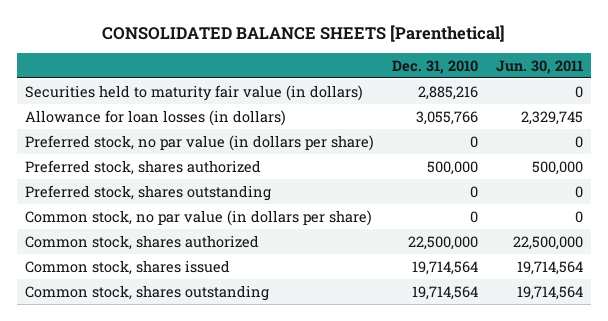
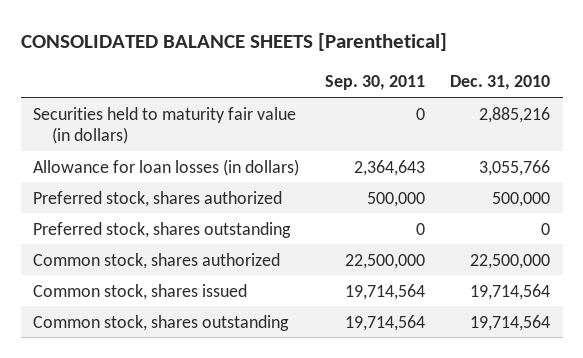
- | Dec. 31, 2010 | Jun. 30, 2011
+ | Sep. 30, 2011 | Dec. 31, 2010
- Preferred stock, no par value (in dollars per share) | 0 | 0
- Common stock, no par value (in dollars per share) | 0 | 0

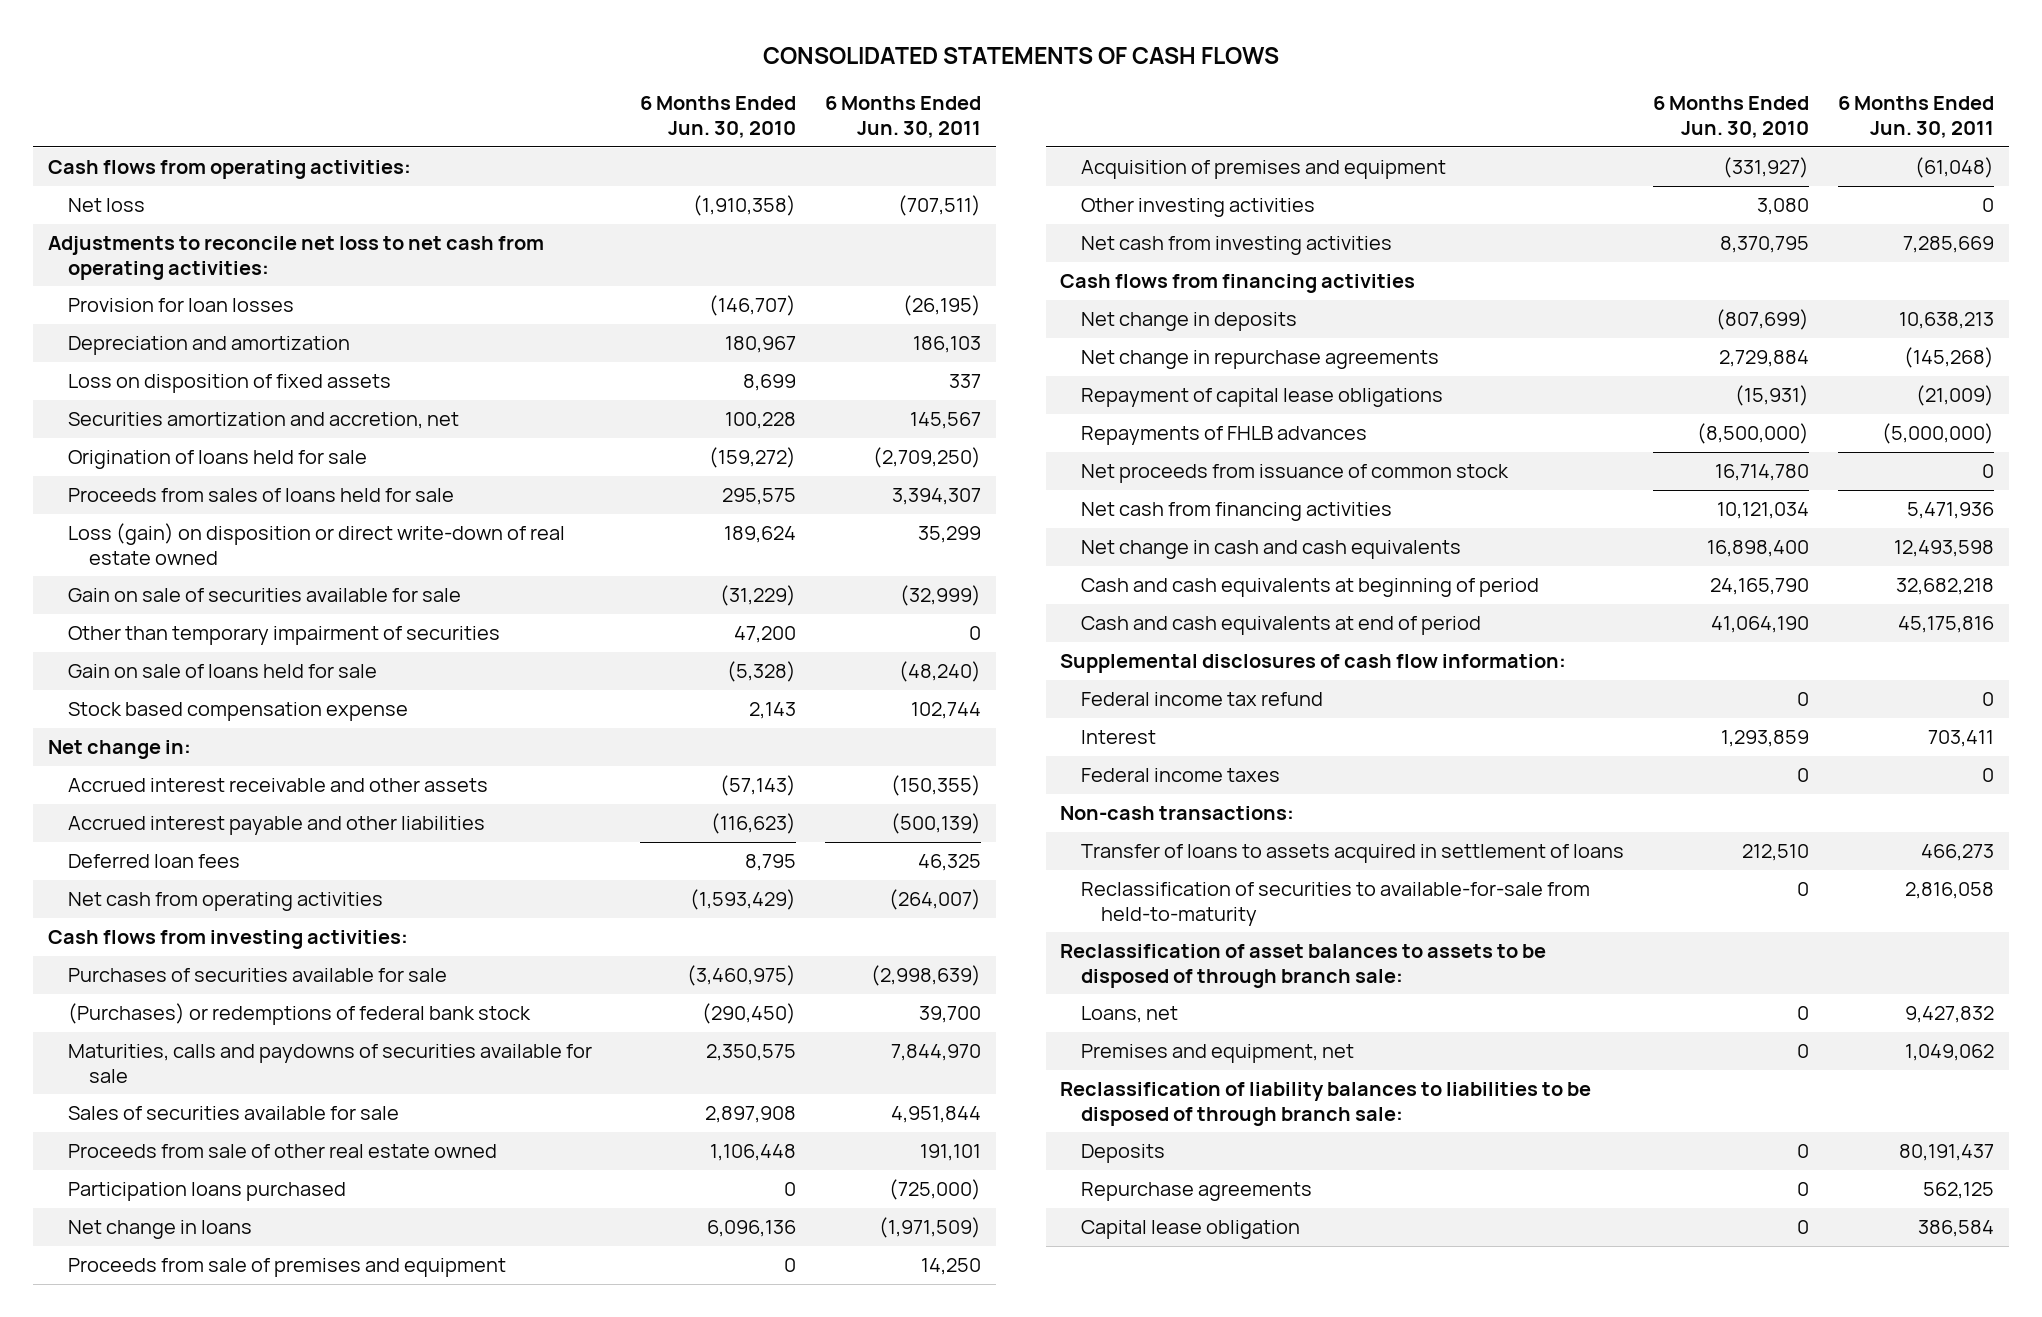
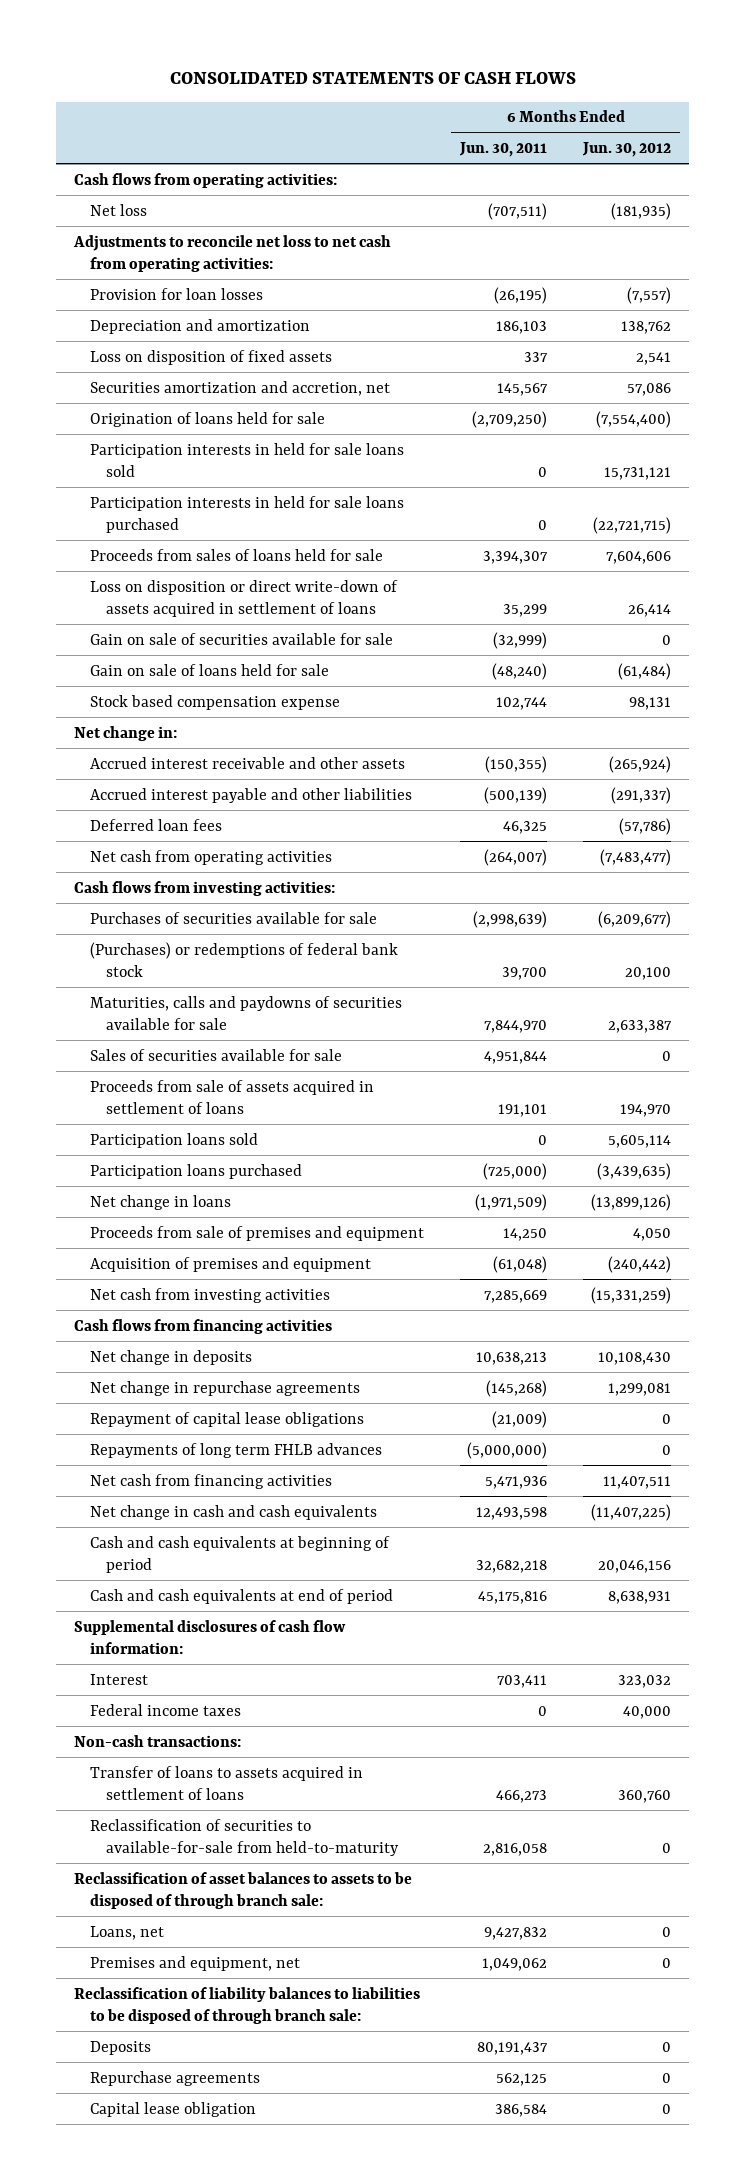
- | 6 Months Ended Jun. 30, 2010 | 6 Months Ended Jun. 30, 2011
+ | 6 Months Ended Jun. 30, 2011 | 6 Months Ended Jun. 30, 2012
+ Participation interests in held for sale loans sold | 0 | 15,731,121
+ Participation interests in held for sale loans purchased | 0 | (22,721,715)
- Loss (gain) on disposition or direct write-down of real estate owned | 189,624 | 35,299
+ Loss on disposition or direct write-down of assets acquired in settlement of loans | 35,299 | 26,414
- Other than temporary impairment of securities | 47,200 | 0
- Proceeds from sale of other real estate owned | 1,106,448 | 191,101
+ Proceeds from sale of assets acquired in settlement of loans | 191,101 | 194,970
+ Participation loans sold | 0 | 5,605,114
- Other investing activities | 3,080 | 0
- Repayments of FHLB advances | (8,500,000) | (5,000,000)
- Net proceeds from issuance of common stock | 16,714,780 | 0
+ Repayments of long term FHLB advances | (5,000,000) | 0
- Federal income tax refund | 0 | 0

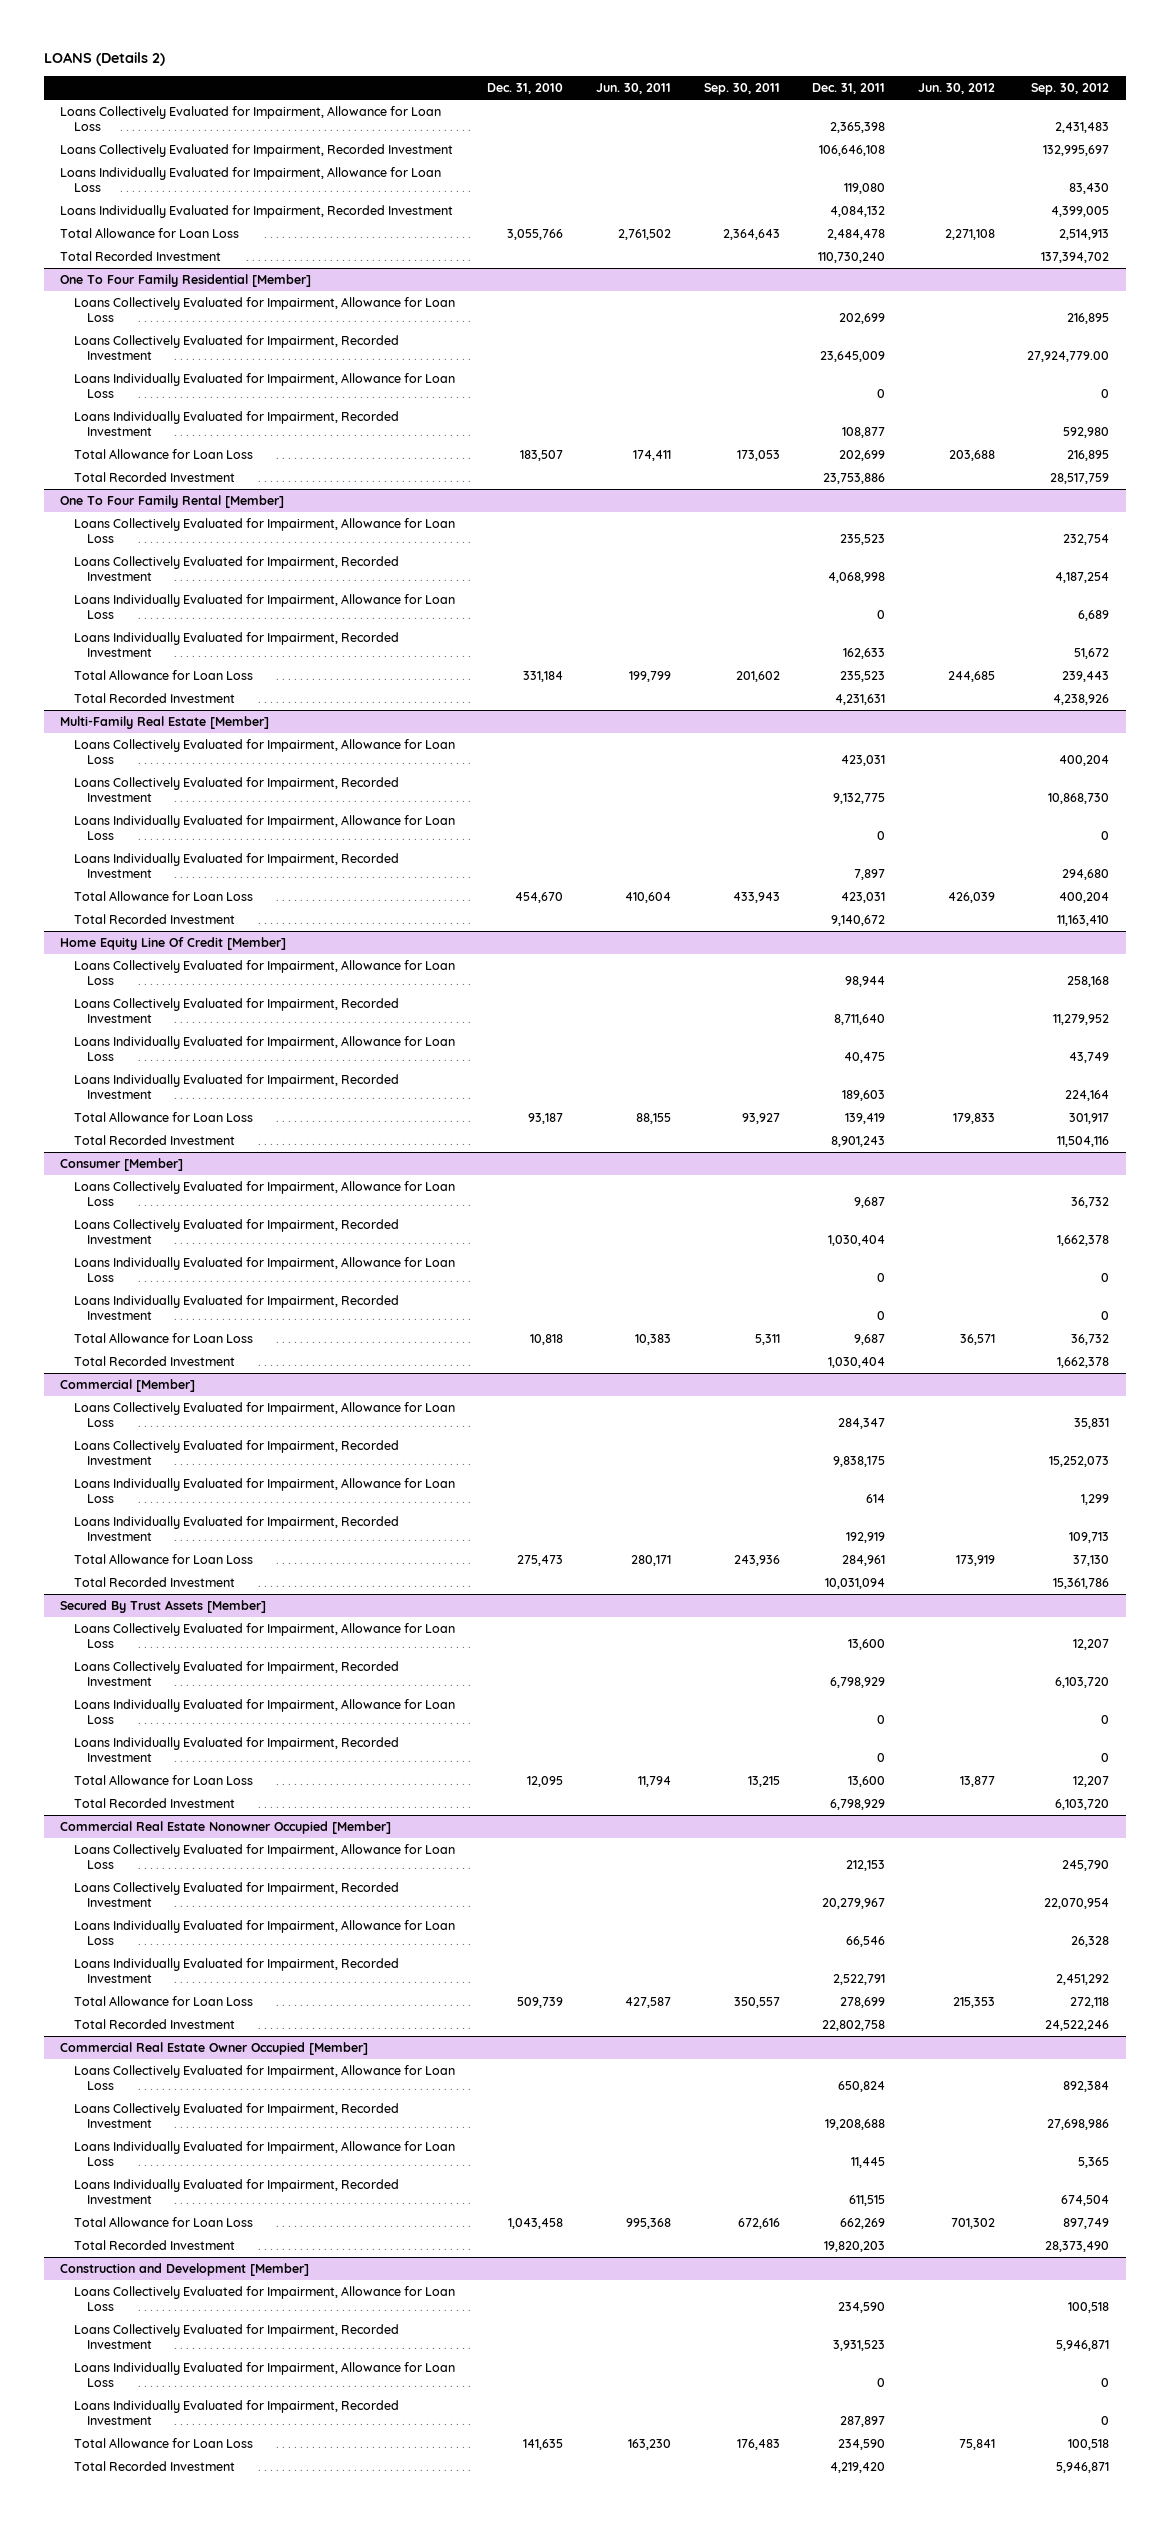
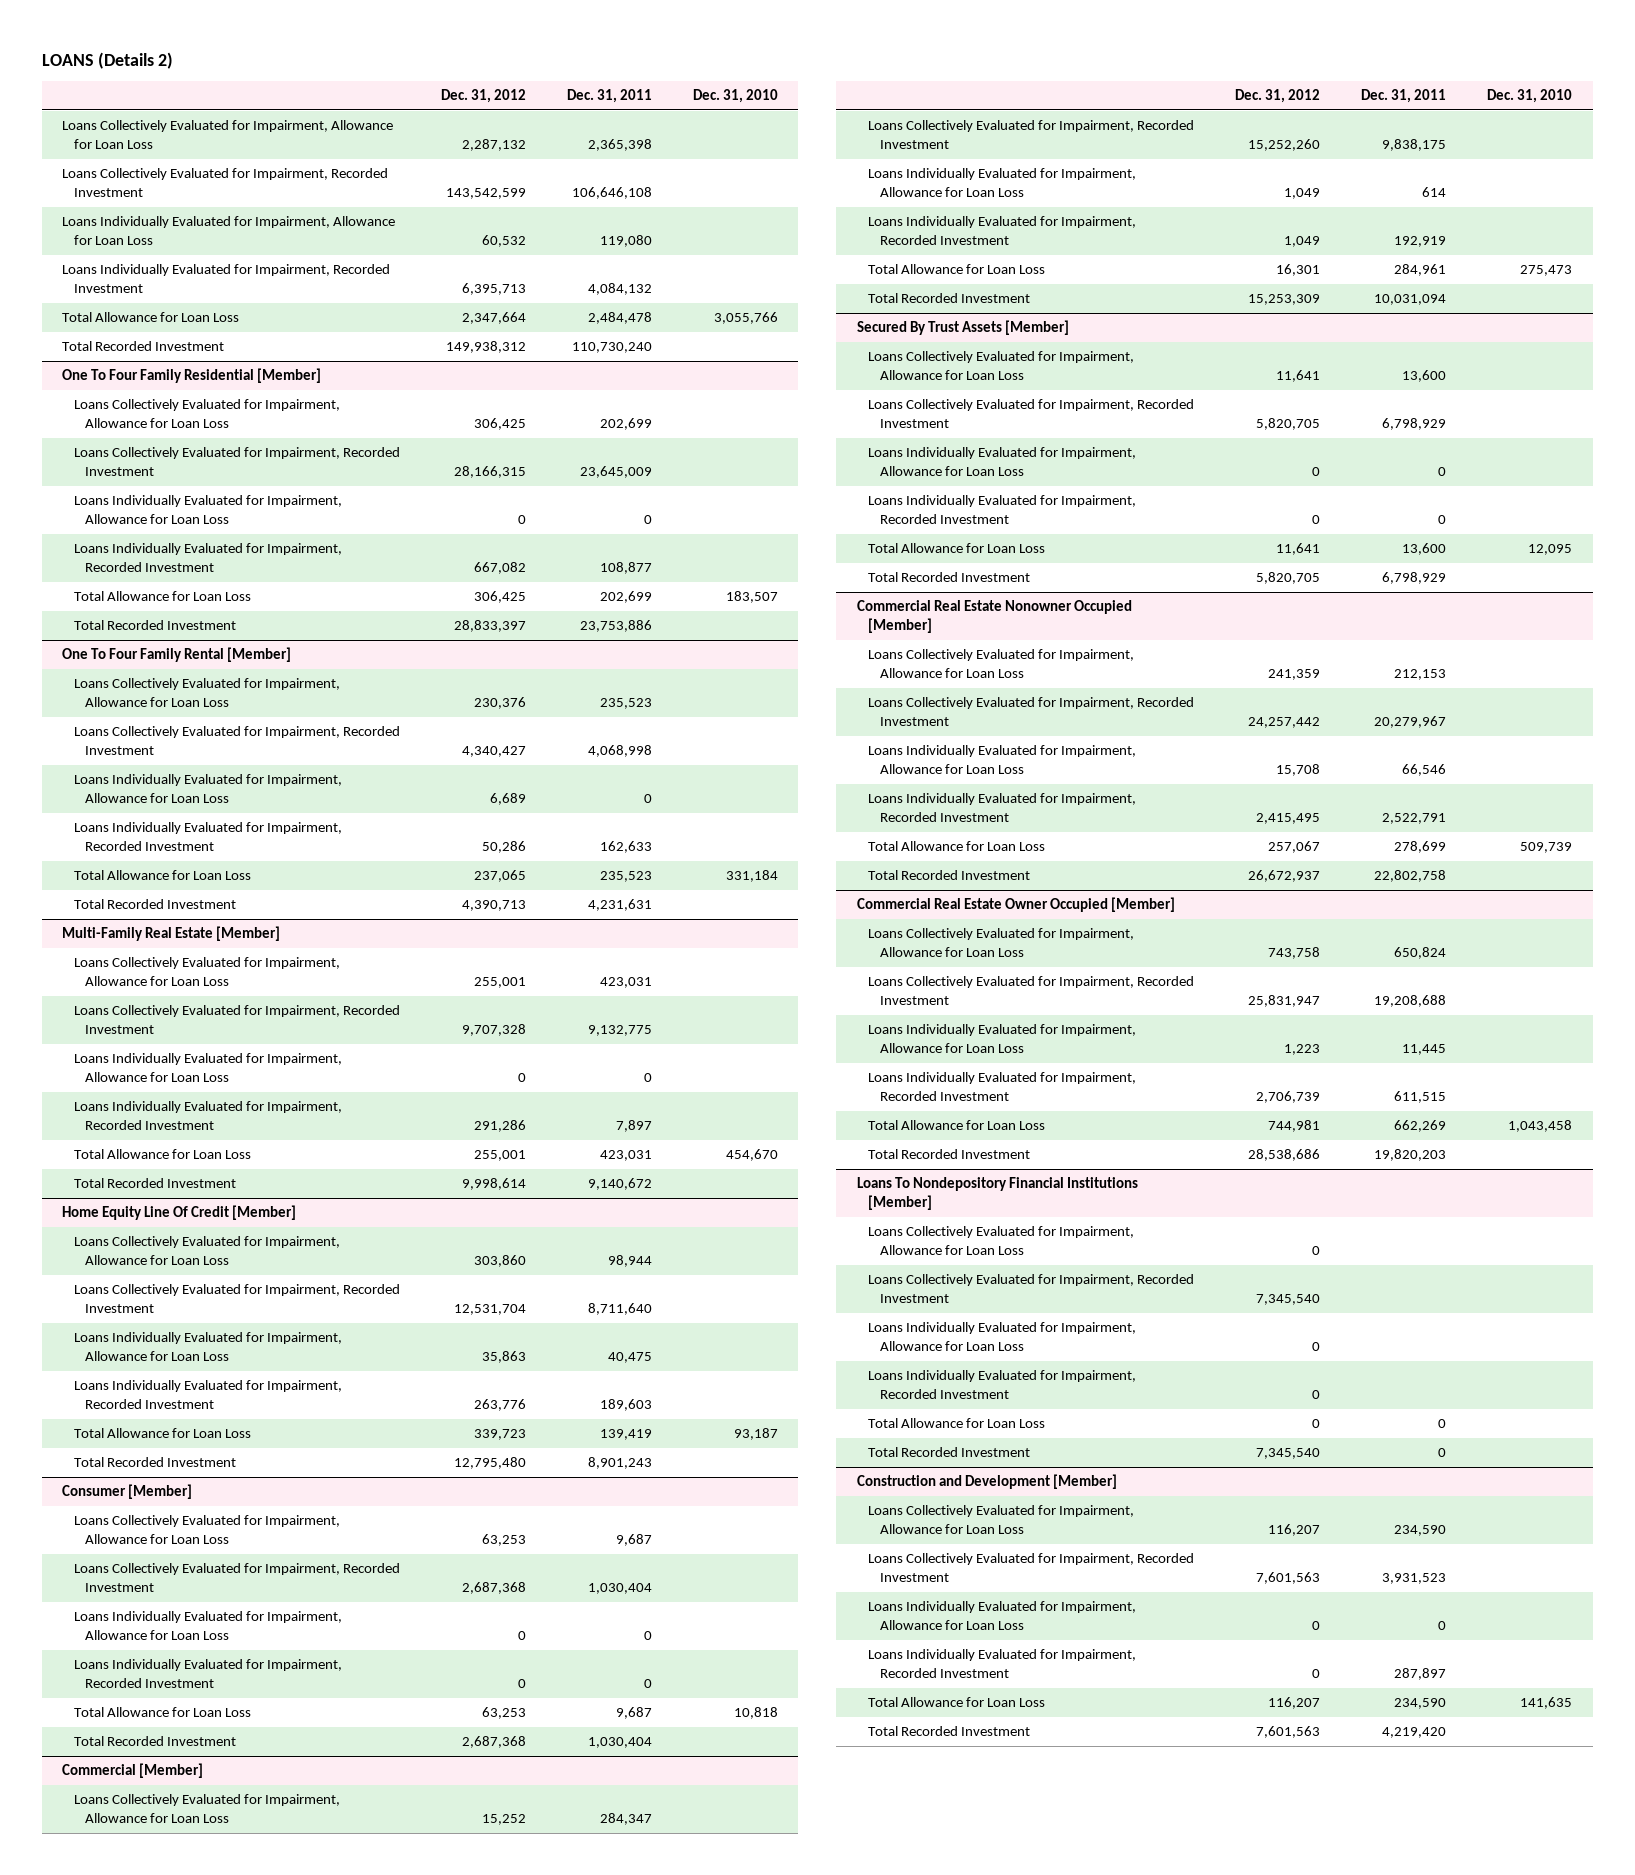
- | Dec. 31, 2010 | Jun. 30, 2011 | Sep. 30, 2011 | Dec. 31, 2011 | Jun. 30, 2012 | Sep. 30, 2012
+ | Dec. 31, 2012 | Dec. 31, 2011 | Dec. 31, 2010
+ Loans To Nondepository Financial Institutions [Member]
+ Loans Collectively Evaluated for Impairment, Allowance for Loan Loss | 0 | |
+ Loans Collectively Evaluated for Impairment, Recorded Investment | 7,345,540 | |
+ Loans Individually Evaluated for Impairment, Allowance for Loan Loss | 0 | |
+ Loans Individually Evaluated for Impairment, Recorded Investment | 0 | |
+ Total Allowance for Loan Loss | 0 | 0 |
+ Total Recorded Investment | 7,345,540 | 0 |

